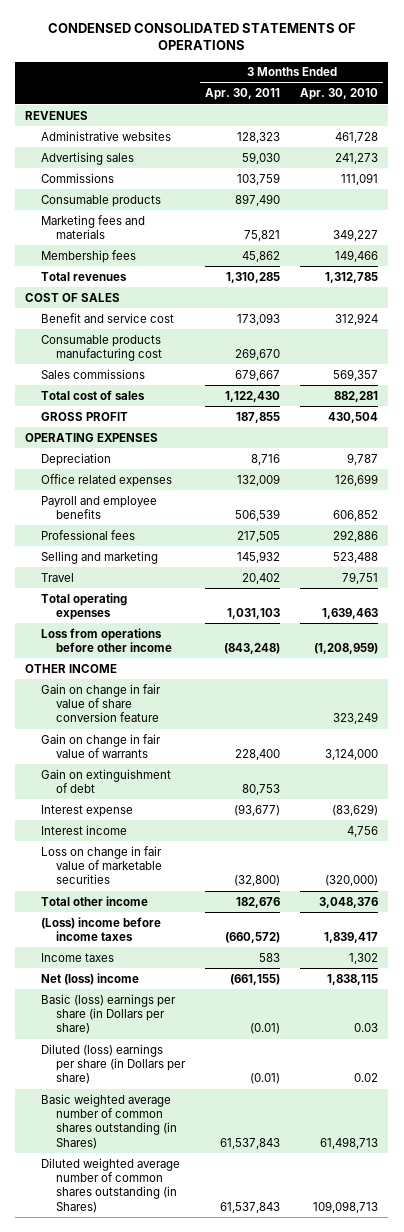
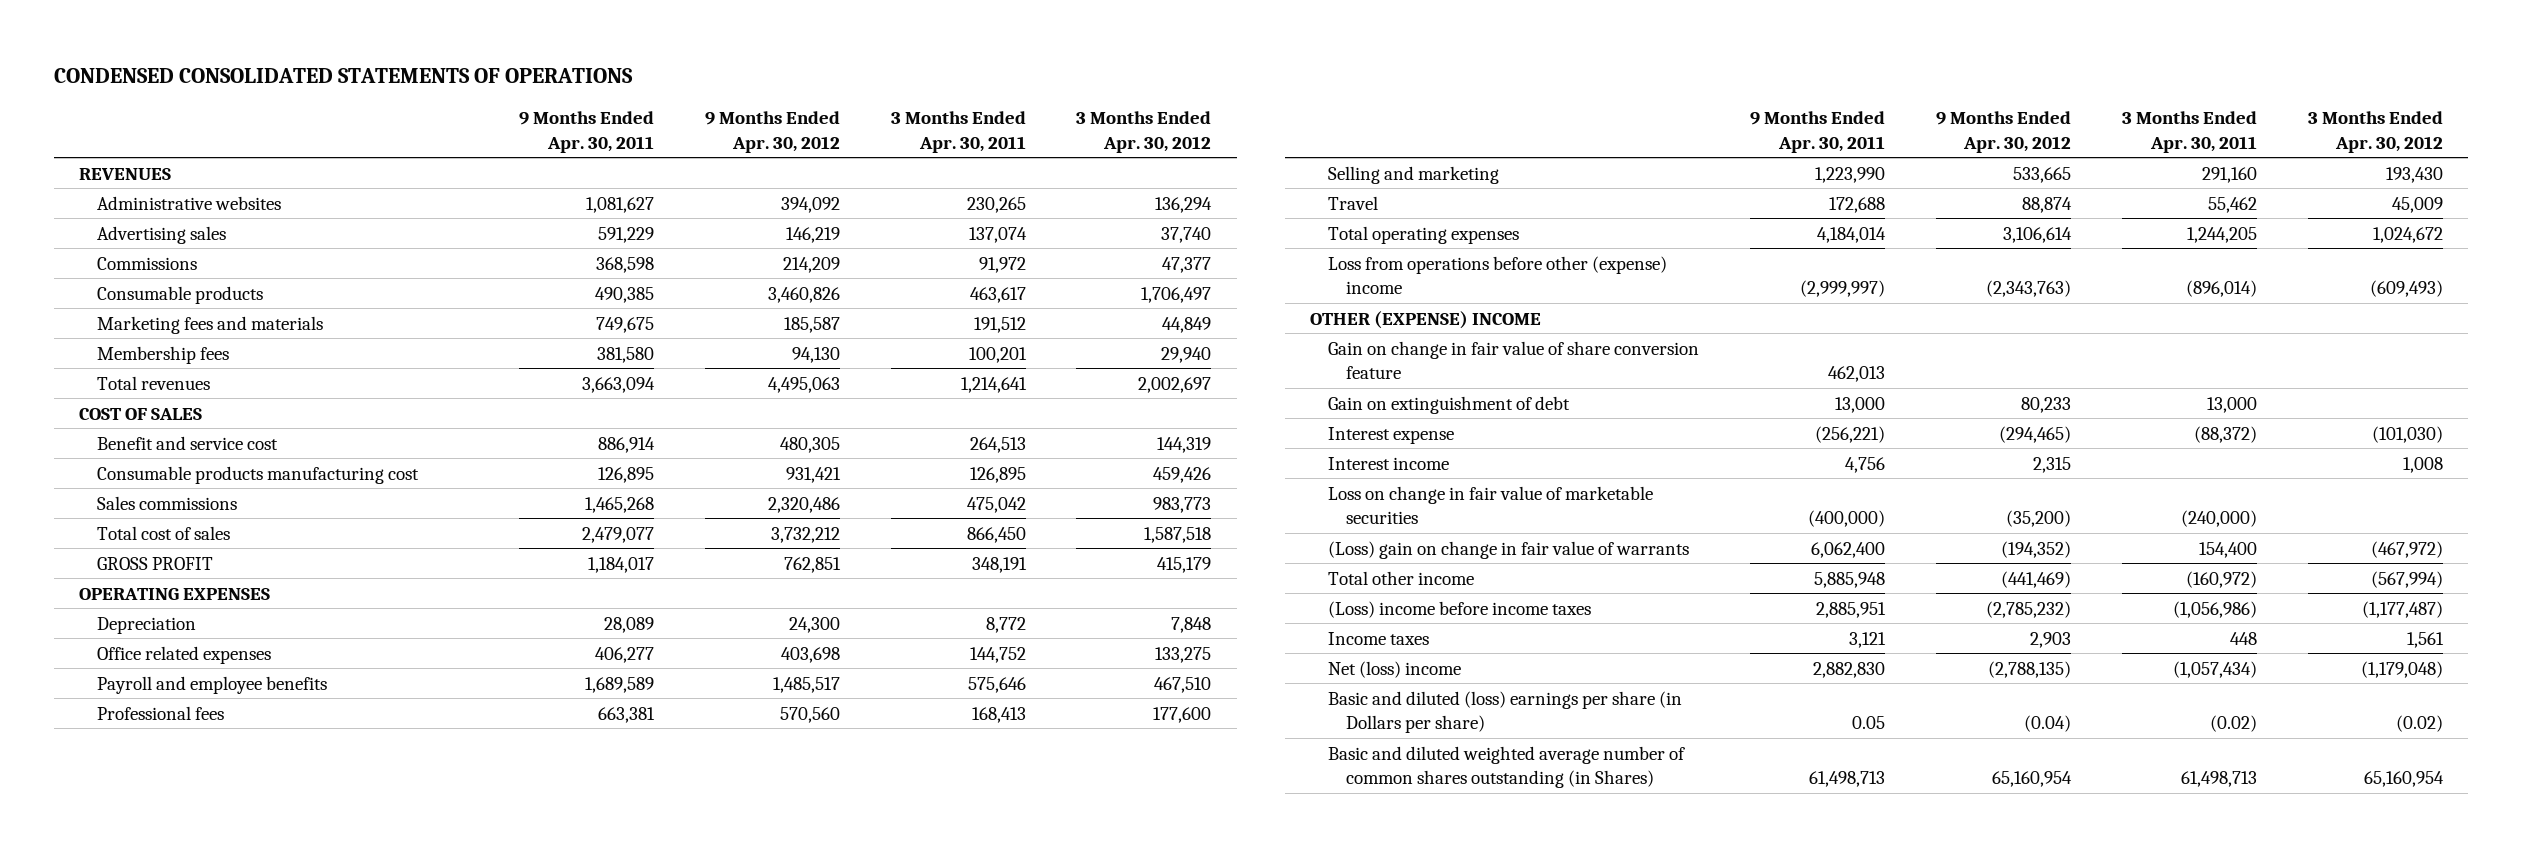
- | 3 Months Ended Apr. 30, 2011 | 3 Months Ended Apr. 30, 2010
+ | 9 Months Ended Apr. 30, 2011 | 9 Months Ended Apr. 30, 2012 | 3 Months Ended Apr. 30, 2011 | 3 Months Ended Apr. 30, 2012
- Administrative websites | 128,323 | 461,728
- Advertising sales | 59,030 | 241,273
- Commissions | 103,759 | 111,091
- Consumable products | 897,490 |
- Marketing fees and materials | 75,821 | 349,227
- Membership fees | 45,862 | 149,466
- Total revenues | 1,310,285 | 1,312,785
+ Administrative websites | 1,081,627 | 394,092 | 230,265 | 136,294
+ Advertising sales | 591,229 | 146,219 | 137,074 | 37,740
+ Commissions | 368,598 | 214,209 | 91,972 | 47,377
+ Consumable products | 490,385 | 3,460,826 | 463,617 | 1,706,497
+ Marketing fees and materials | 749,675 | 185,587 | 191,512 | 44,849
+ Membership fees | 381,580 | 94,130 | 100,201 | 29,940
+ Total revenues | 3,663,094 | 4,495,063 | 1,214,641 | 2,002,697
- Benefit and service cost | 173,093 | 312,924
- Consumable products manufacturing cost | 269,670 |
- Sales commissions | 679,667 | 569,357
- Total cost of sales | 1,122,430 | 882,281
- GROSS PROFIT | 187,855 | 430,504
+ Benefit and service cost | 886,914 | 480,305 | 264,513 | 144,319
+ Consumable products manufacturing cost | 126,895 | 931,421 | 126,895 | 459,426
+ Sales commissions | 1,465,268 | 2,320,486 | 475,042 | 983,773
+ Total cost of sales | 2,479,077 | 3,732,212 | 866,450 | 1,587,518
+ GROSS PROFIT | 1,184,017 | 762,851 | 348,191 | 415,179
- Depreciation | 8,716 | 9,787
- Office related expenses | 132,009 | 126,699
- Payroll and employee benefits | 506,539 | 606,852
- Professional fees | 217,505 | 292,886
- Selling and marketing | 145,932 | 523,488
- Travel | 20,402 | 79,751
- Total operating expenses | 1,031,103 | 1,639,463
- Loss from operations before other income | (843,248) | (1,208,959)
- OTHER INCOME
+ Depreciation | 28,089 | 24,300 | 8,772 | 7,848
+ Office related expenses | 406,277 | 403,698 | 144,752 | 133,275
+ Payroll and employee benefits | 1,689,589 | 1,485,517 | 575,646 | 467,510
+ Professional fees | 663,381 | 570,560 | 168,413 | 177,600
+ Selling and marketing | 1,223,990 | 533,665 | 291,160 | 193,430
+ Travel | 172,688 | 88,874 | 55,462 | 45,009
+ Total operating expenses | 4,184,014 | 3,106,614 | 1,244,205 | 1,024,672
+ Loss from operations before other (expense) income | (2,999,997) | (2,343,763) | (896,014) | (609,493)
+ OTHER (EXPENSE) INCOME
- Gain on change in fair value of warrants | 228,400 | 3,124,000
- Gain on extinguishment of debt | 80,753 |
- Interest expense | (93,677) | (83,629)
+ Gain on extinguishment of debt | 13,000 | 80,233 | 13,000 |
+ Interest expense | (256,221) | (294,465) | (88,372) | (101,030)
- Loss on change in fair value of marketable securities | (32,800) | (320,000)
- Total other income | 182,676 | 3,048,376
- (Loss) income before income taxes | (660,572) | 1,839,417
- Income taxes | 583 | 1,302
- Net (loss) income | (661,155) | 1,838,115
- Basic (loss) earnings per share (in Dollars per share) | (0.01) | 0.03
- Diluted (loss) earnings per share (in Dollars per share) | (0.01) | 0.02
- Basic weighted average number of common shares outstanding (in Shares) | 61,537,843 | 61,498,713
- Diluted weighted average number of common shares outstanding (in Shares) | 61,537,843 | 109,098,713
+ Loss on change in fair value of marketable securities | (400,000) | (35,200) | (240,000) |
+ (Loss) gain on change in fair value of warrants | 6,062,400 | (194,352) | 154,400 | (467,972)
+ Total other income | 5,885,948 | (441,469) | (160,972) | (567,994)
+ (Loss) income before income taxes | 2,885,951 | (2,785,232) | (1,056,986) | (1,177,487)
+ Income taxes | 3,121 | 2,903 | 448 | 1,561
+ Net (loss) income | 2,882,830 | (2,788,135) | (1,057,434) | (1,179,048)
+ Basic and diluted (loss) earnings per share (in Dollars per share) | 0.05 | (0.04) | (0.02) | (0.02)
+ Basic and diluted weighted average number of common shares outstanding (in Shares) | 61,498,713 | 65,160,954 | 61,498,713 | 65,160,954

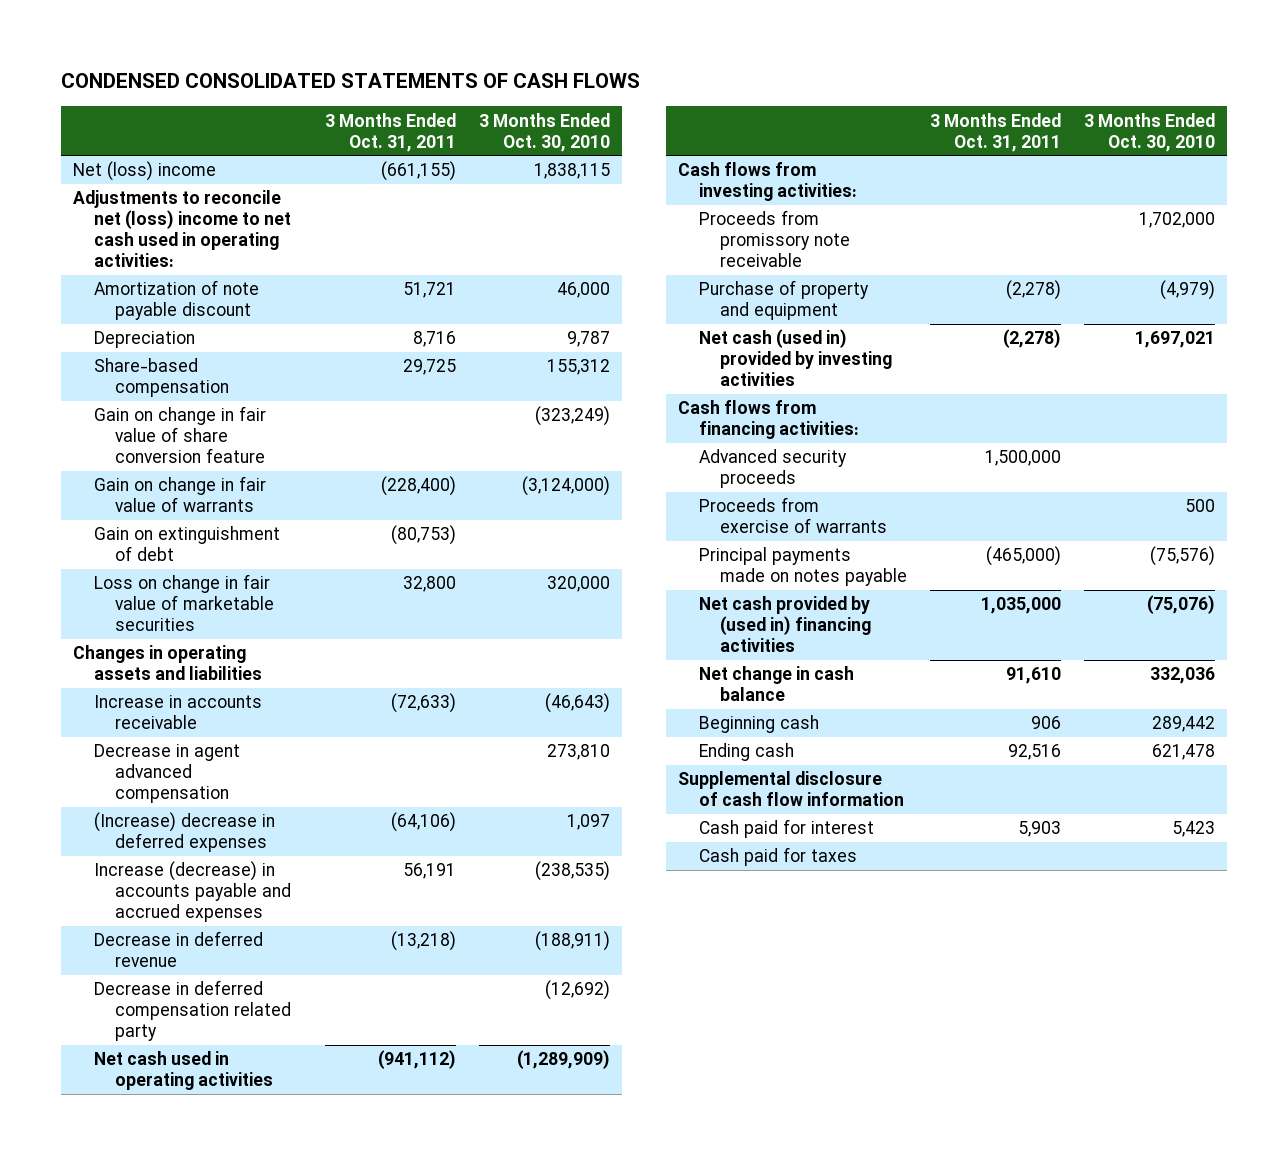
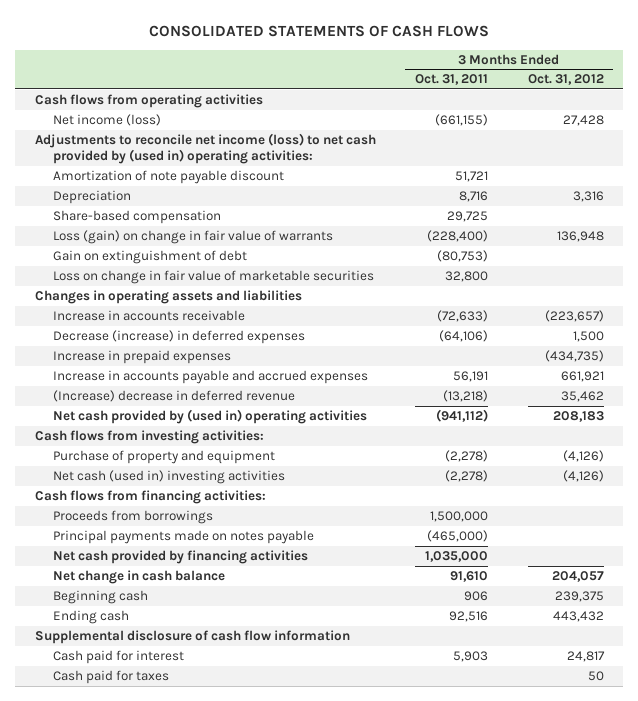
- CONDENSED CONSOLIDATED STATEMENTS OF CASH FLOWS
+ CONSOLIDATED STATEMENTS OF CASH FLOWS
- | 3 Months Ended Oct. 31, 2011 | 3 Months Ended Oct. 30, 2010
+ | 3 Months Ended Oct. 31, 2011 | 3 Months Ended Oct. 31, 2012
- Net (loss) income | (661,155) | 1,838,115
- Adjustments to reconcile net (loss) income to net cash used in operating activities:
+ Cash flows from operating activities
+ Net income (loss) | (661,155) | 27,428
+ Adjustments to reconcile net income (loss) to net cash provided by (used in) operating activities:
- Gain on change in fair value of share conversion feature | | (323,249)
- Gain on change in fair value of warrants | (228,400) | (3,124,000)
+ Loss (gain) on change in fair value of warrants | (228,400) | 136,948
- Decrease in agent advanced compensation | | 273,810
- (Increase) decrease in deferred expenses | (64,106) | 1,097
- Increase (decrease) in accounts payable and accrued expenses | 56,191 | (238,535)
- Decrease in deferred revenue | (13,218) | (188,911)
- Decrease in deferred compensation related party | | (12,692)
- Net cash used in operating activities | (941,112) | (1,289,909)
+ Decrease (increase) in deferred expenses | (64,106) | 1,500
+ Increase in prepaid expenses | | (434,735)
+ Increase in accounts payable and accrued expenses | 56,191 | 661,921
+ (Increase) decrease in deferred revenue | (13,218) | 35,462
+ Net cash provided by (used in) operating activities | (941,112) | 208,183
- Proceeds from promissory note receivable | | 1,702,000
- Net cash (used in) provided by investing activities | (2,278) | 1,697,021
+ Net cash (used in) investing activities | (2,278) | (4,126)
- Advanced security proceeds | 1,500,000 |
- Proceeds from exercise of warrants | | 500
+ Proceeds from borrowings | 1,500,000 |
- Net cash provided by (used in) financing activities | 1,035,000 | (75,076)
+ Net cash provided by financing activities | 1,035,000 |

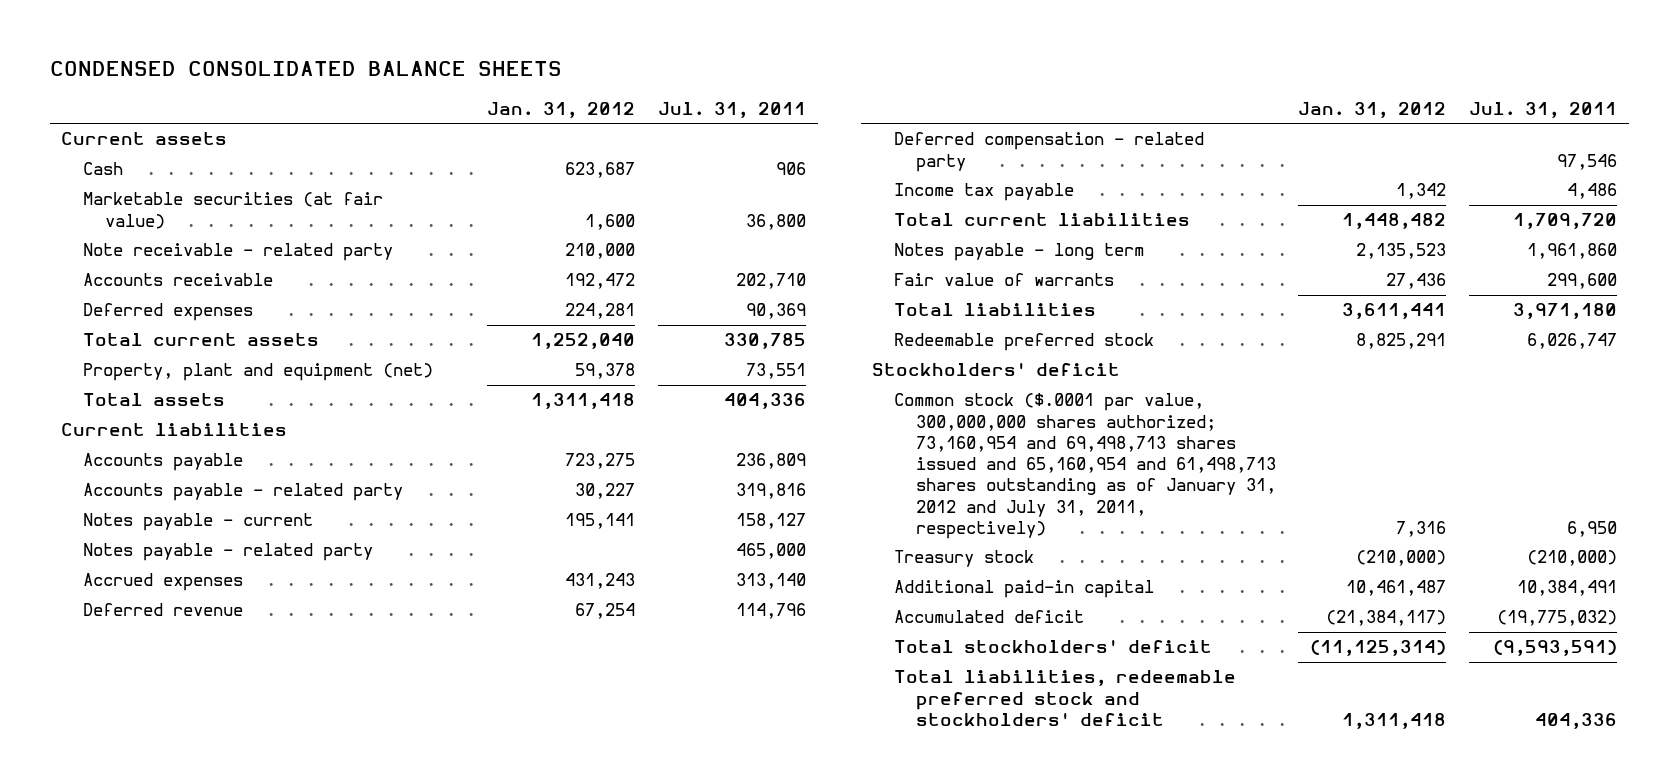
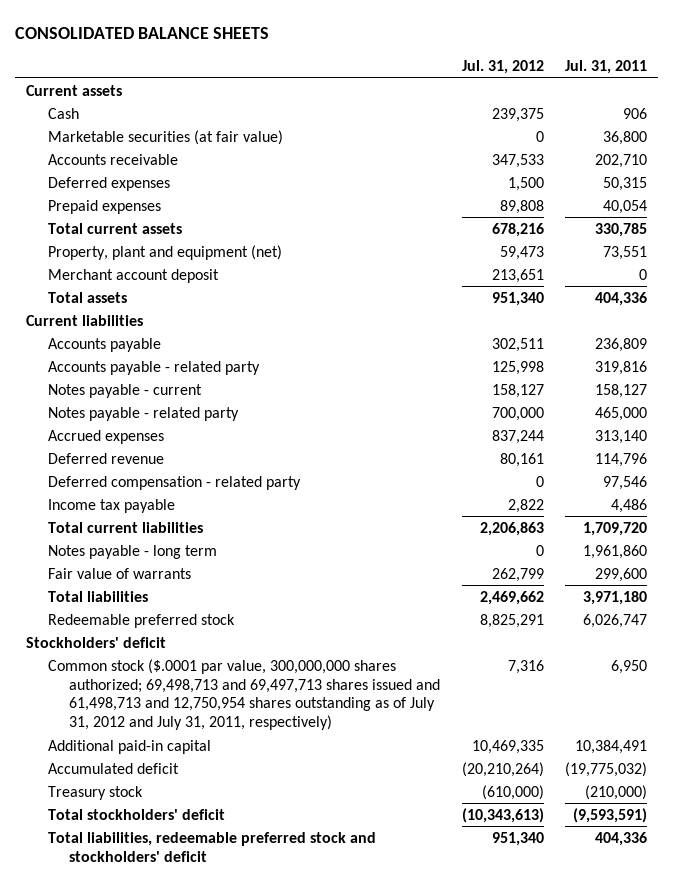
- CONDENSED CONSOLIDATED BALANCE SHEETS
+ CONSOLIDATED BALANCE SHEETS
- | Jan. 31, 2012 | Jul. 31, 2011
+ | Jul. 31, 2012 | Jul. 31, 2011
- Note receivable - related party | 210,000 |
- Deferred expenses | 224,281 | 90,369
+ Deferred expenses | 1,500 | 50,315
+ Prepaid expenses | 89,808 | 40,054
+ Merchant account deposit | 213,651 | 0
- Common stock ($.0001 par value, 300,000,000 shares authorized; 73,160,954 and 69,498,713 shares issued and 65,160,954 and 61,498,713 shares outstanding as of January 31, 2012 and July 31, 2011, respectively) | 7,316 | 6,950
+ Common stock ($.0001 par value, 300,000,000 shares authorized; 69,498,713 and 69,497,713 shares issued and 61,498,713 and 12,750,954 shares outstanding as of July 31, 2012 and July 31, 2011, respectively) | 7,316 | 6,950
moved down: Treasury stock | (610,000) | (210,000)

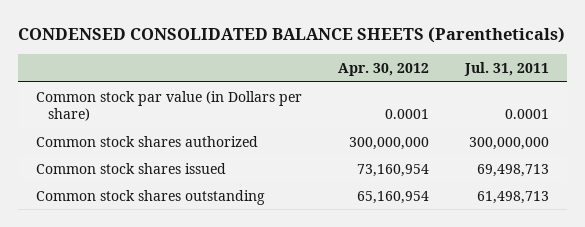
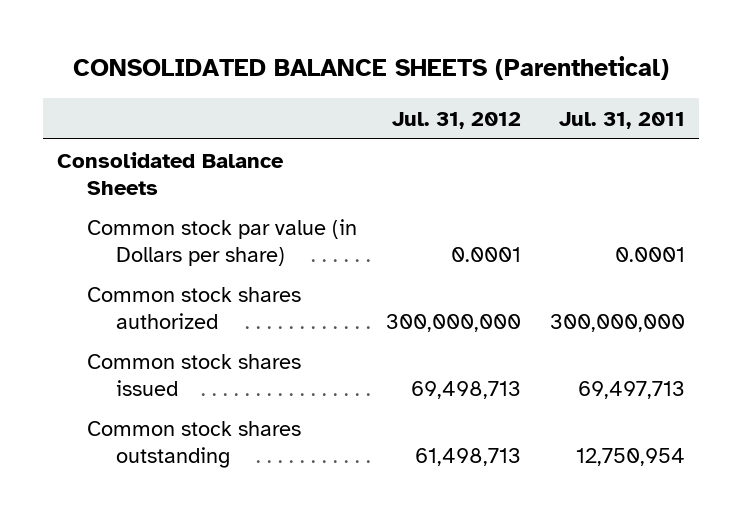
- CONDENSED CONSOLIDATED BALANCE SHEETS (Parentheticals)
+ CONSOLIDATED BALANCE SHEETS (Parenthetical)
- | Apr. 30, 2012 | Jul. 31, 2011
+ | Jul. 31, 2012 | Jul. 31, 2011
+ Consolidated Balance Sheets
- Common stock shares issued | 73,160,954 | 69,498,713
- Common stock shares outstanding | 65,160,954 | 61,498,713
+ Common stock shares issued | 69,498,713 | 69,497,713
+ Common stock shares outstanding | 61,498,713 | 12,750,954

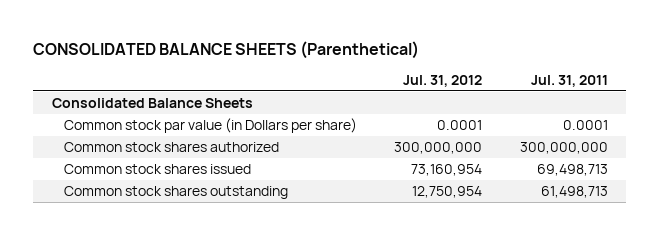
- Common stock shares issued | 69,498,713 | 69,497,713
- Common stock shares outstanding | 61,498,713 | 12,750,954
+ Common stock shares issued | 73,160,954 | 69,498,713
+ Common stock shares outstanding | 12,750,954 | 61,498,713

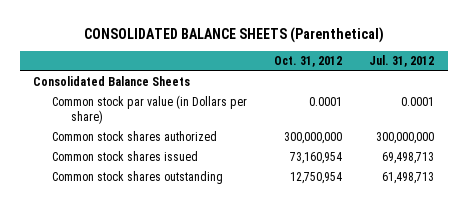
- | Jul. 31, 2012 | Jul. 31, 2011
+ | Oct. 31, 2012 | Jul. 31, 2012
- Common stock shares issued | 73,160,954 | 69,498,713
- Common stock shares outstanding | 12,750,954 | 61,498,713
+ Common stock shares issued | 73,160,954 | 69,498,713
+ Common stock shares outstanding | 12,750,954 | 61,498,713

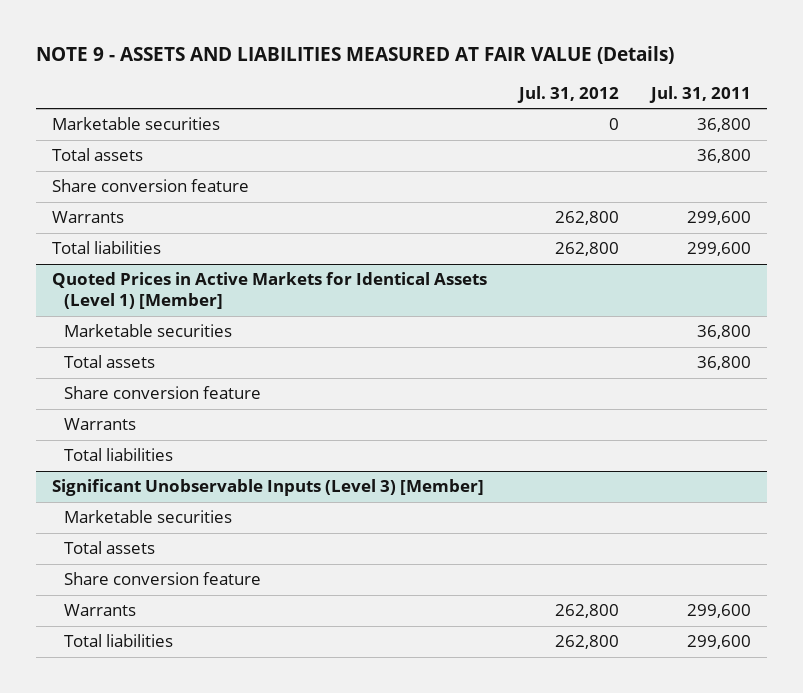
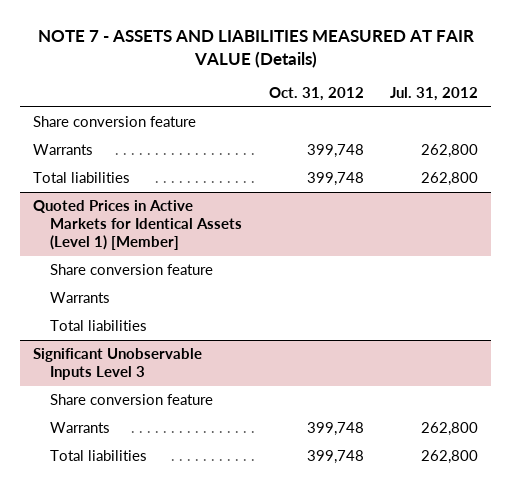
- NOTE 9 - ASSETS AND LIABILITIES MEASURED AT FAIR VALUE (Details)
+ NOTE 7 - ASSETS AND LIABILITIES MEASURED AT FAIR VALUE (Details)
- | Jul. 31, 2012 | Jul. 31, 2011
+ | Oct. 31, 2012 | Jul. 31, 2012
- Marketable securities | 0 | 36,800
- Total assets | | 36,800
@ Quoted Prices in Active Markets for Identical Assets (Level 1) [Member]
- Marketable securities | | 36,800
- Total assets | | 36,800
- Significant Unobservable Inputs (Level 3) [Member]
- Marketable securities
- Total assets
+ Significant Unobservable Inputs Level 3

